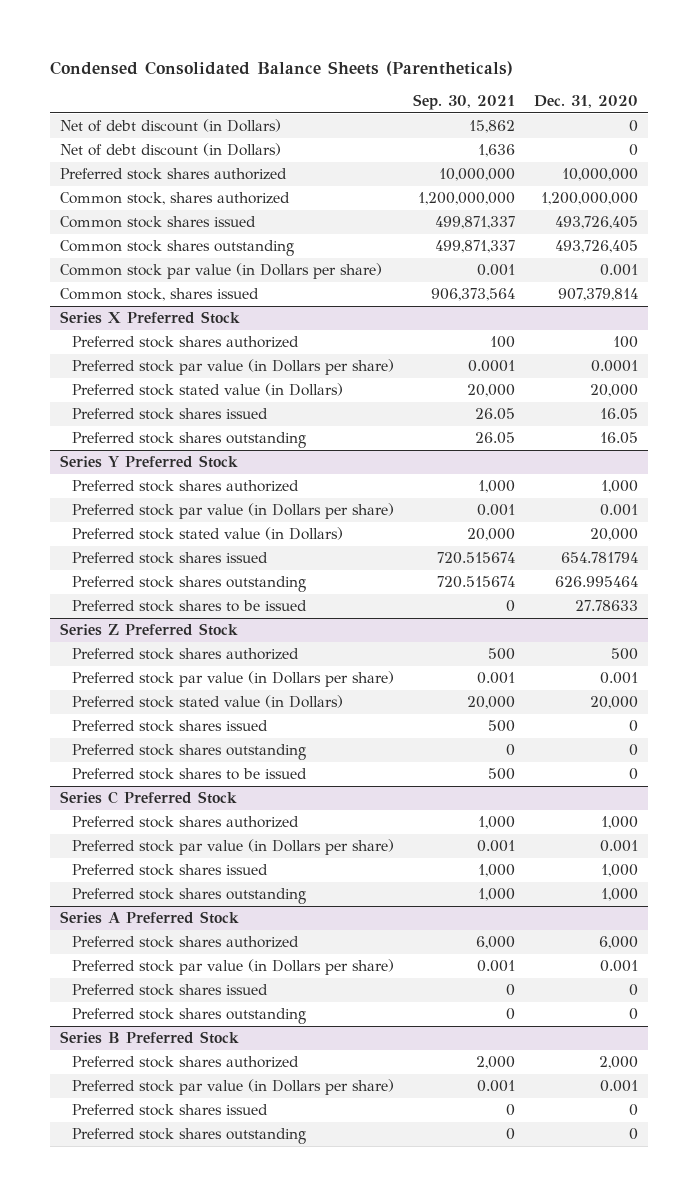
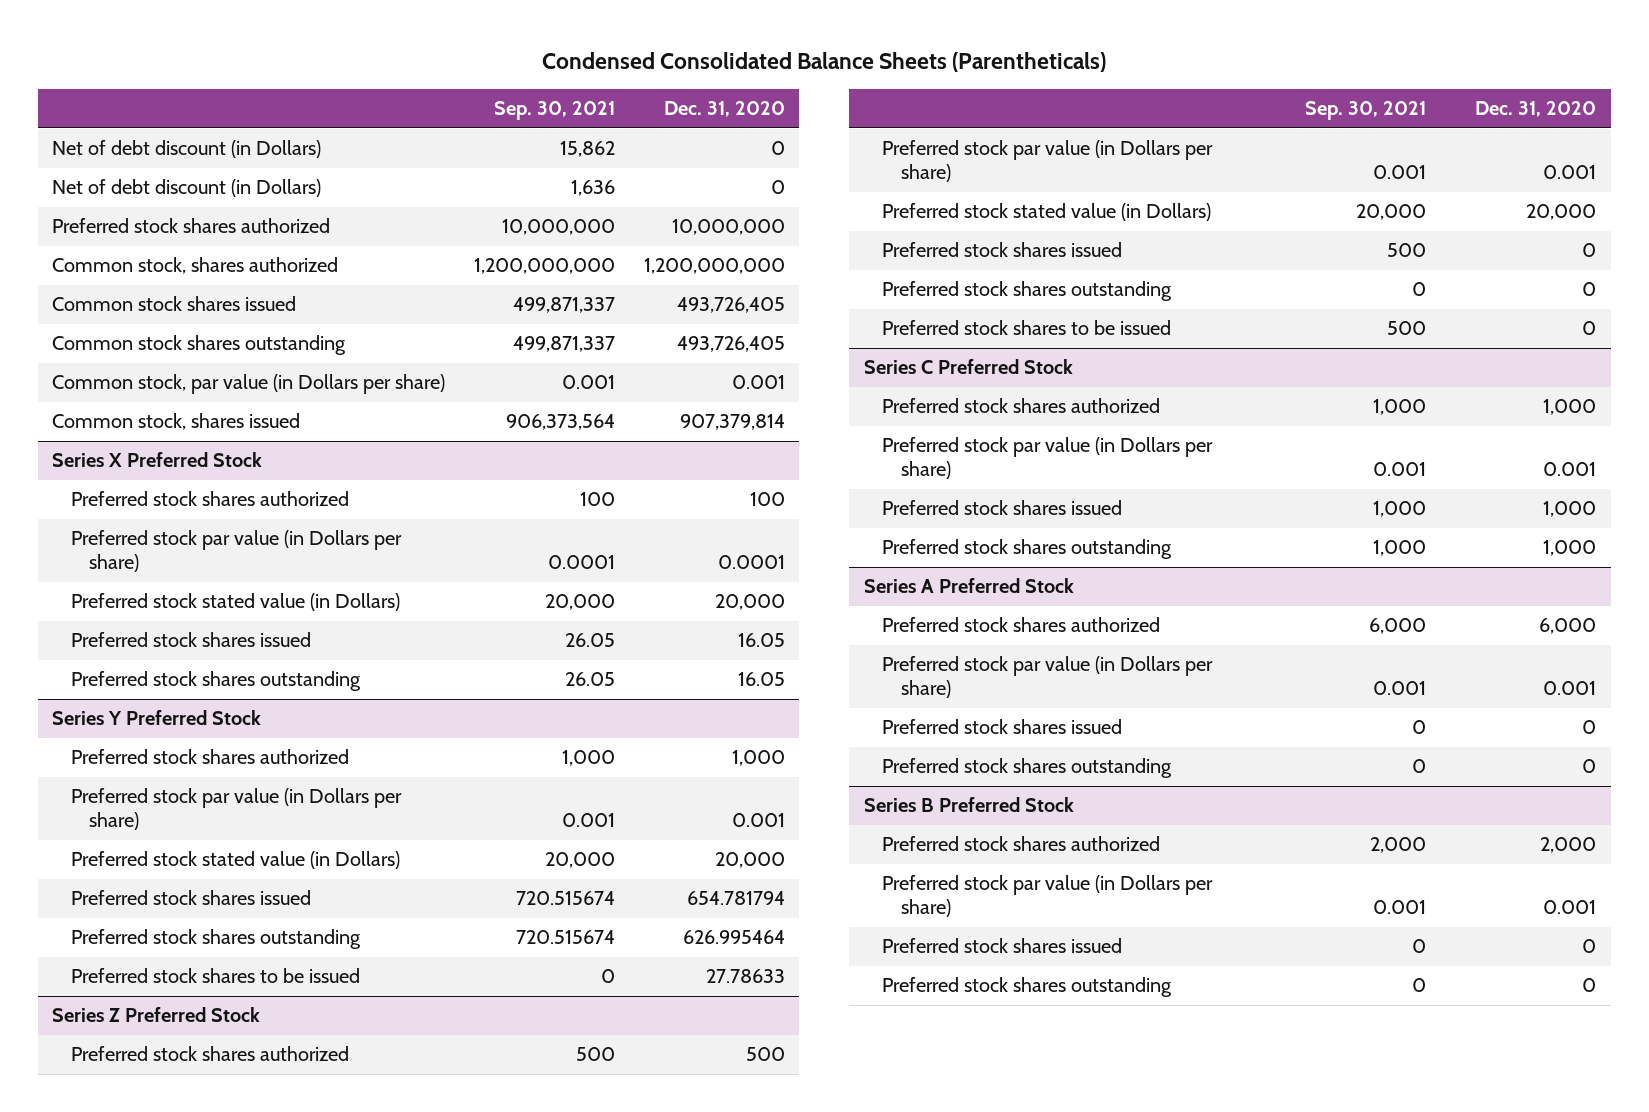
- Common stock par value (in Dollars per share) | 0.001 | 0.001
+ Common stock, par value (in Dollars per share) | 0.001 | 0.001

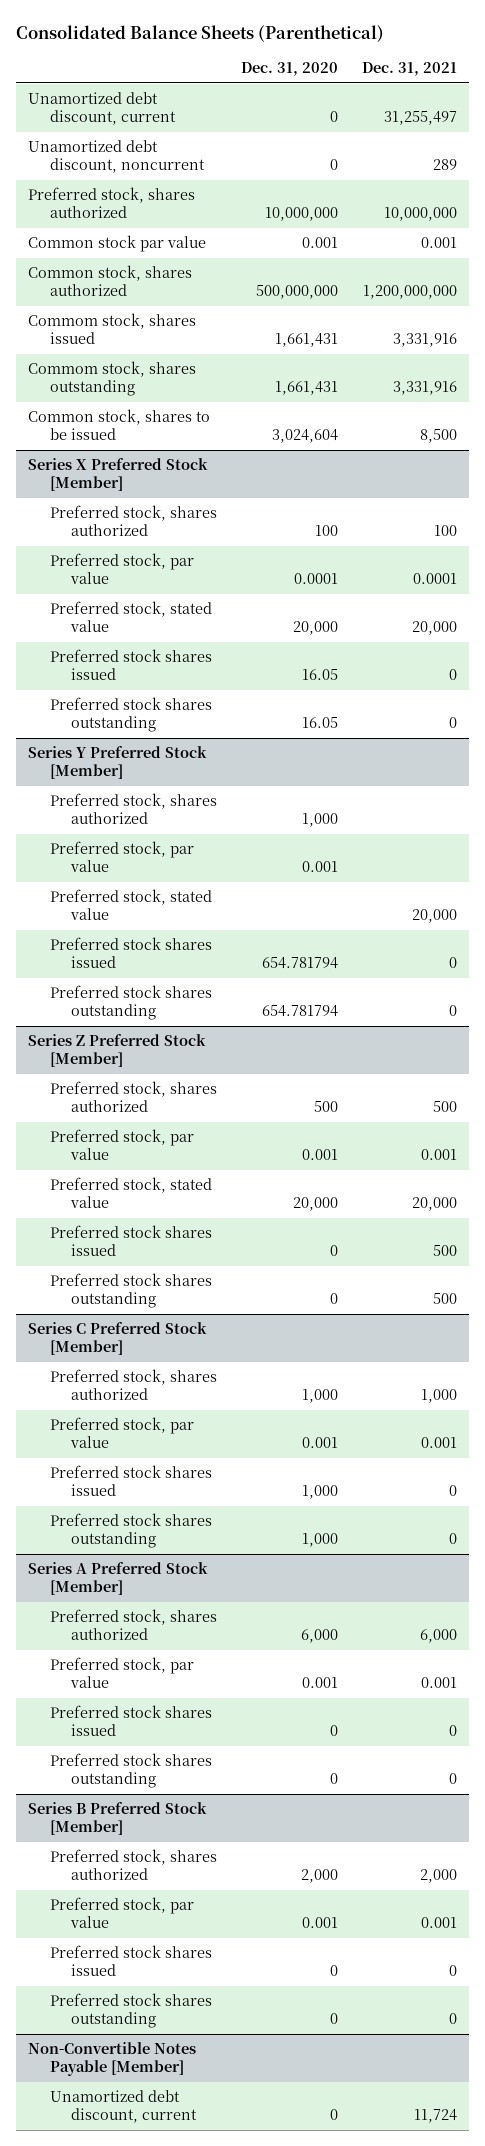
- Condensed Consolidated Balance Sheets (Parentheticals)
+ Consolidated Balance Sheets (Parenthetical)
- | Sep. 30, 2021 | Dec. 31, 2020
+ | Dec. 31, 2020 | Dec. 31, 2021
- Net of debt discount (in Dollars) | 15,862 | 0
- Net of debt discount (in Dollars) | 1,636 | 0
- Preferred stock shares authorized | 10,000,000 | 10,000,000
- Common stock, shares authorized | 1,200,000,000 | 1,200,000,000
- Common stock shares issued | 499,871,337 | 493,726,405
- Common stock shares outstanding | 499,871,337 | 493,726,405
- Common stock, par value (in Dollars per share) | 0.001 | 0.001
- Common stock, shares issued | 906,373,564 | 907,379,814
- Series X Preferred Stock
- Preferred stock shares authorized | 100 | 100
- Preferred stock par value (in Dollars per share) | 0.0001 | 0.0001
- Preferred stock stated value (in Dollars) | 20,000 | 20,000
+ Unamortized debt discount, current | 0 | 31,255,497
+ Unamortized debt discount, noncurrent | 0 | 289
+ Preferred stock, shares authorized | 10,000,000 | 10,000,000
+ Common stock par value | 0.001 | 0.001
+ Common stock, shares authorized | 500,000,000 | 1,200,000,000
+ Commom stock, shares issued | 1,661,431 | 3,331,916
+ Commom stock, shares outstanding | 1,661,431 | 3,331,916
+ Common stock, shares to be issued | 3,024,604 | 8,500
+ Series X Preferred Stock [Member]
+ Preferred stock, shares authorized | 100 | 100
+ Preferred stock, par value | 0.0001 | 0.0001
+ Preferred stock, stated value | 20,000 | 20,000
- Series Y Preferred Stock
- Preferred stock shares authorized | 1,000 | 1,000
- Preferred stock par value (in Dollars per share) | 0.001 | 0.001
- Preferred stock stated value (in Dollars) | 20,000 | 20,000
+ Series Y Preferred Stock [Member]
+ Preferred stock, shares authorized | 1,000 |
+ Preferred stock, par value | 0.001 |
+ Preferred stock, stated value | | 20,000
- Preferred stock shares outstanding | 720.515674 | 626.995464
- Preferred stock shares to be issued | 0 | 27.78633
- Series Z Preferred Stock
- Preferred stock shares authorized | 500 | 500
- Preferred stock par value (in Dollars per share) | 0.001 | 0.001
- Preferred stock stated value (in Dollars) | 20,000 | 20,000
+ Preferred stock shares outstanding | 654.781794 | 0
+ Series Z Preferred Stock [Member]
+ Preferred stock, shares authorized | 500 | 500
+ Preferred stock, par value | 0.001 | 0.001
+ Preferred stock, stated value | 20,000 | 20,000
- Preferred stock shares to be issued | 500 | 0
- Series C Preferred Stock
- Preferred stock shares authorized | 1,000 | 1,000
- Preferred stock par value (in Dollars per share) | 0.001 | 0.001
+ Series C Preferred Stock [Member]
+ Preferred stock, shares authorized | 1,000 | 1,000
+ Preferred stock, par value | 0.001 | 0.001
- Series A Preferred Stock
- Preferred stock shares authorized | 6,000 | 6,000
- Preferred stock par value (in Dollars per share) | 0.001 | 0.001
+ Series A Preferred Stock [Member]
+ Preferred stock, shares authorized | 6,000 | 6,000
+ Preferred stock, par value | 0.001 | 0.001
- Series B Preferred Stock
- Preferred stock shares authorized | 2,000 | 2,000
- Preferred stock par value (in Dollars per share) | 0.001 | 0.001
+ Series B Preferred Stock [Member]
+ Preferred stock, shares authorized | 2,000 | 2,000
+ Preferred stock, par value | 0.001 | 0.001
+ Non-Convertible Notes Payable [Member]
+ Unamortized debt discount, current | 0 | 11,724

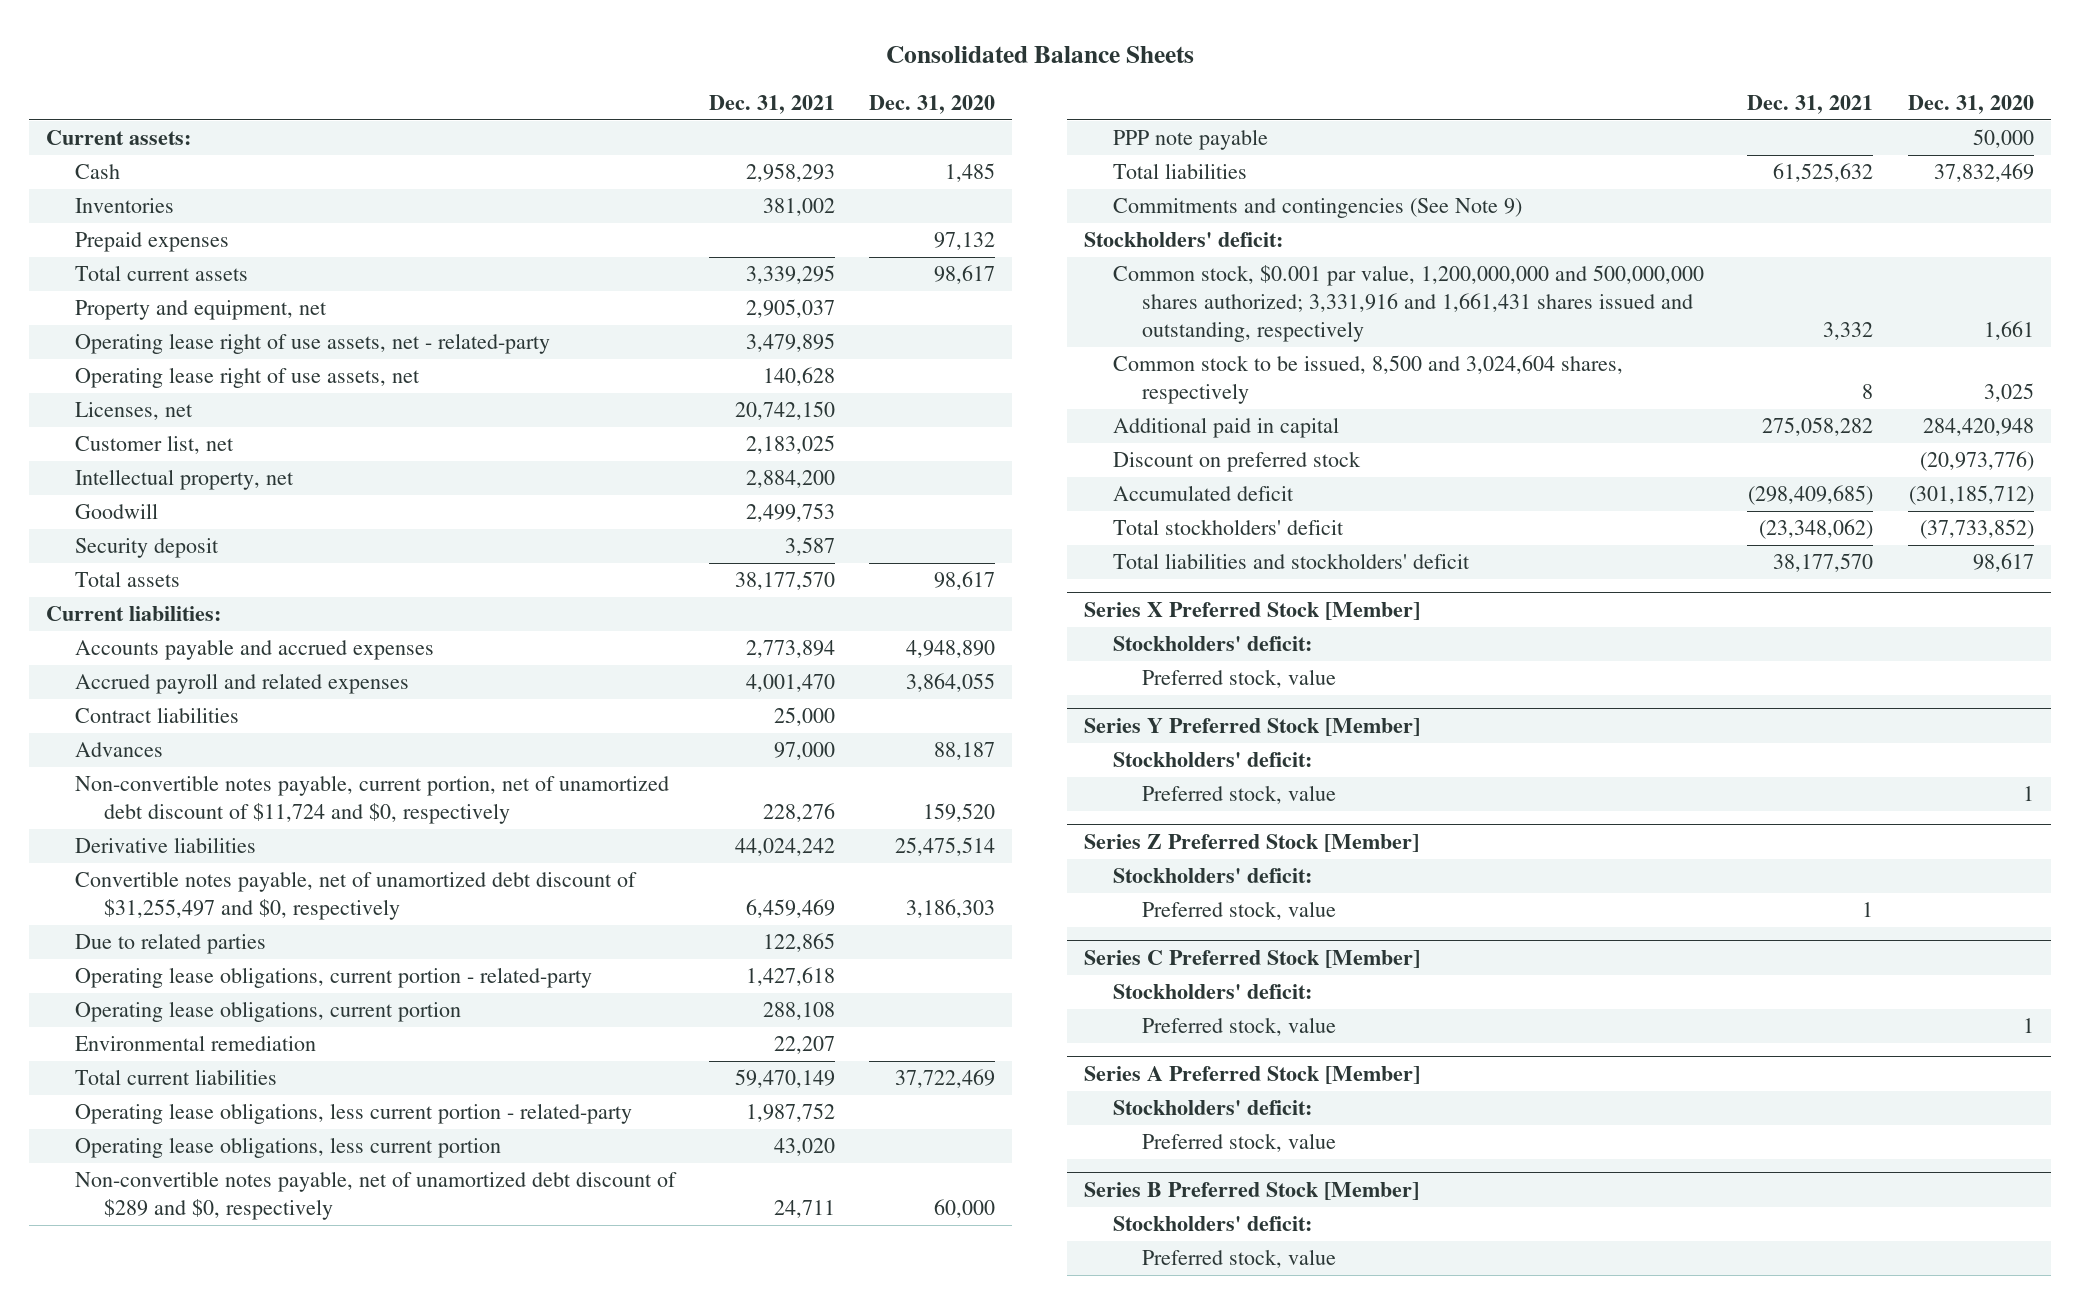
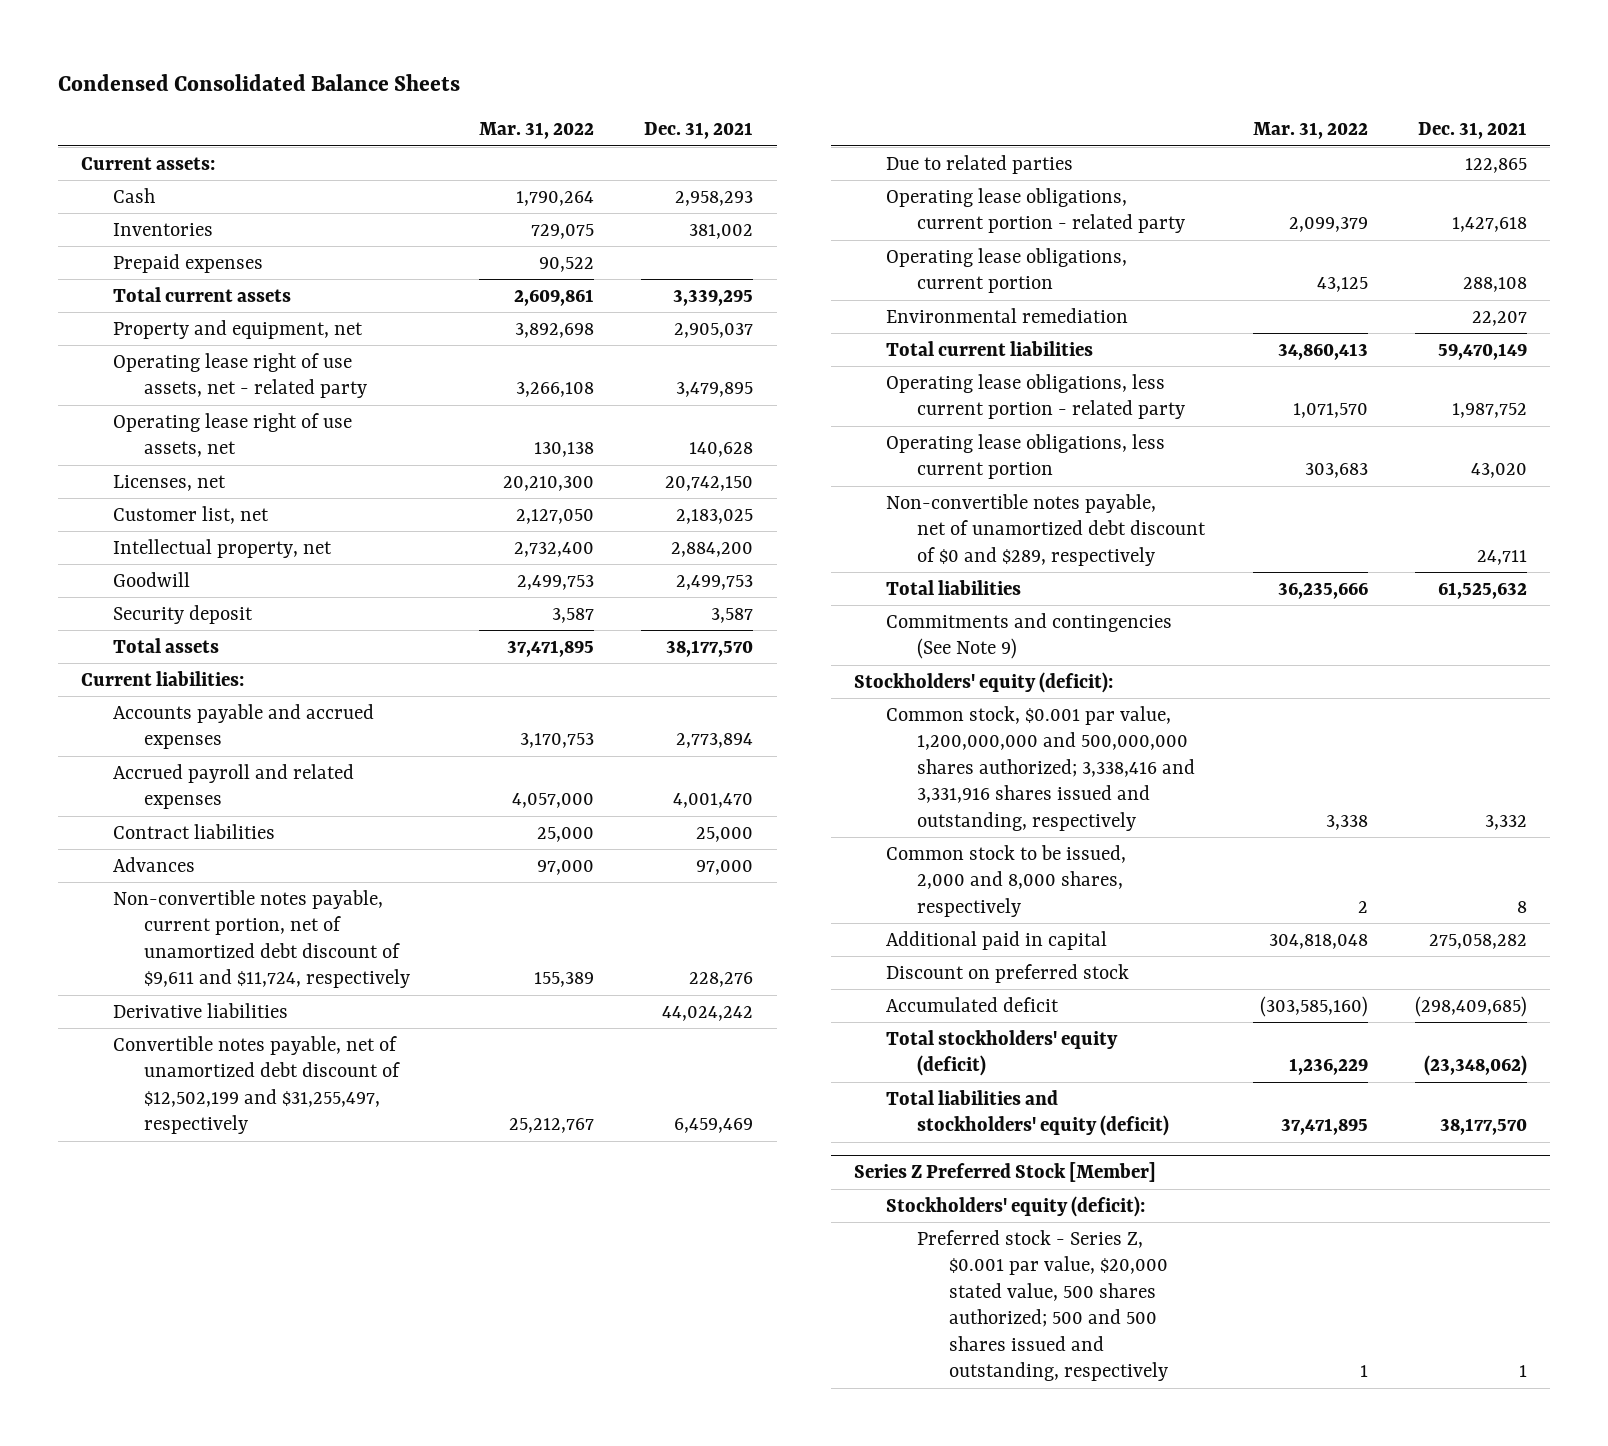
- Consolidated Balance Sheets
+ Condensed Consolidated Balance Sheets
- | Dec. 31, 2021 | Dec. 31, 2020
+ | Mar. 31, 2022 | Dec. 31, 2021
- Operating lease right of use assets, net - related-party | 3,479,895 |
+ Operating lease right of use assets, net - related party | 3,266,108 | 3,479,895
- Non-convertible notes payable, current portion, net of unamortized debt discount of $11,724 and $0, respectively | 228,276 | 159,520
+ Non-convertible notes payable, current portion, net of unamortized debt discount of $9,611 and $11,724, respectively | 155,389 | 228,276
- Convertible notes payable, net of unamortized debt discount of $31,255,497 and $0, respectively | 6,459,469 | 3,186,303
+ Convertible notes payable, net of unamortized debt discount of $12,502,199 and $31,255,497, respectively | 25,212,767 | 6,459,469
- Operating lease obligations, current portion - related-party | 1,427,618 |
+ Operating lease obligations, current portion - related party | 2,099,379 | 1,427,618
- Operating lease obligations, less current portion - related-party | 1,987,752 |
+ Operating lease obligations, less current portion - related party | 1,071,570 | 1,987,752
- Non-convertible notes payable, net of unamortized debt discount of $289 and $0, respectively | 24,711 | 60,000
- PPP note payable | | 50,000
+ Non-convertible notes payable, net of unamortized debt discount of $0 and $289, respectively | | 24,711
- Stockholders' deficit:
- Common stock, $0.001 par value, 1,200,000,000 and 500,000,000 shares authorized; 3,331,916 and 1,661,431 shares issued and outstanding, respectively | 3,332 | 1,661
- Common stock to be issued, 8,500 and 3,024,604 shares, respectively | 8 | 3,025
+ Stockholders' equity (deficit):
+ Common stock, $0.001 par value, 1,200,000,000 and 500,000,000 shares authorized; 3,338,416 and 3,331,916 shares issued and outstanding, respectively | 3,338 | 3,332
+ Common stock to be issued, 2,000 and 8,000 shares, respectively | 2 | 8
- Total stockholders' deficit | (23,348,062) | (37,733,852)
- Total liabilities and stockholders' deficit | 38,177,570 | 98,617
- Series X Preferred Stock [Member]
- Stockholders' deficit:
- Preferred stock, value
- Series Y Preferred Stock [Member]
- Stockholders' deficit:
- Preferred stock, value | | 1
+ Total stockholders' equity (deficit) | 1,236,229 | (23,348,062)
+ Total liabilities and stockholders' equity (deficit) | 37,471,895 | 38,177,570
@ Series Z Preferred Stock [Member]
- Stockholders' deficit:
- Preferred stock, value | 1 |
- Series C Preferred Stock [Member]
- Stockholders' deficit:
- Preferred stock, value | | 1
- Series A Preferred Stock [Member]
- Stockholders' deficit:
- Preferred stock, value
- Series B Preferred Stock [Member]
- Stockholders' deficit:
- Preferred stock, value
@ Series Z Preferred Stock [Member]
+ Stockholders' equity (deficit):
+ Preferred stock - Series Z, $0.001 par value, $20,000 stated value, 500 shares authorized; 500 and 500 shares issued and outstanding, respectively | 1 | 1

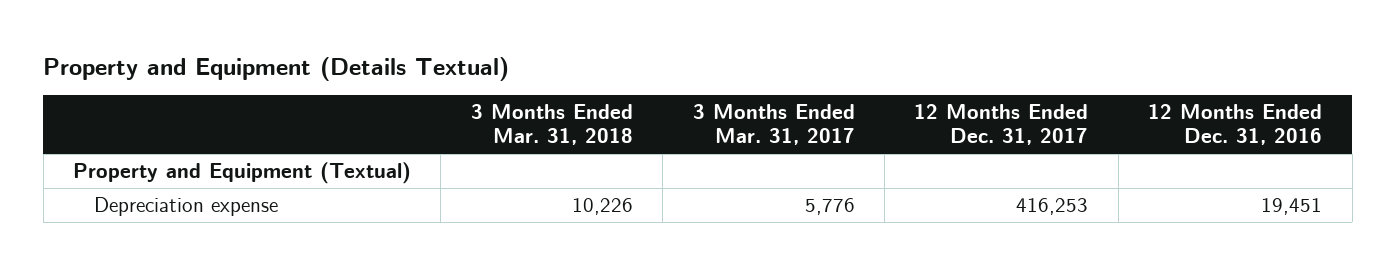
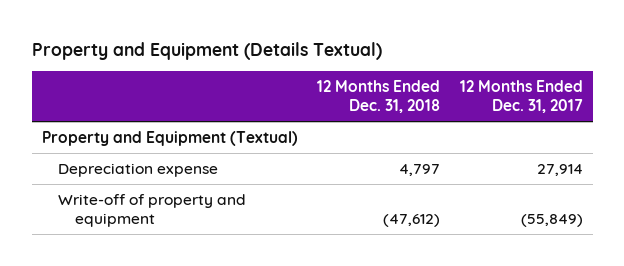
- | 3 Months Ended Mar. 31, 2018 | 3 Months Ended Mar. 31, 2017 | 12 Months Ended Dec. 31, 2017 | 12 Months Ended Dec. 31, 2016
+ | 12 Months Ended Dec. 31, 2018 | 12 Months Ended Dec. 31, 2017
- Depreciation expense | 10,226 | 5,776 | 416,253 | 19,451
+ Depreciation expense | 4,797 | 27,914
+ Write-off of property and equipment | (47,612) | (55,849)

